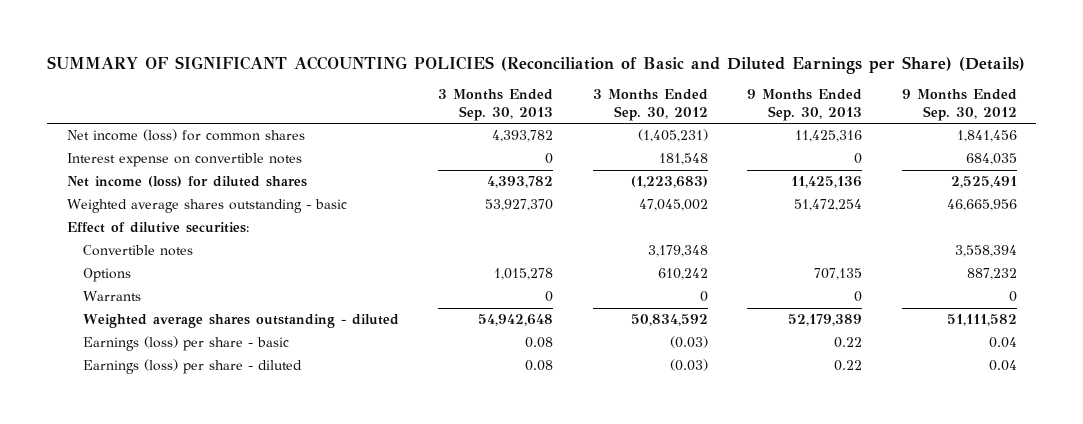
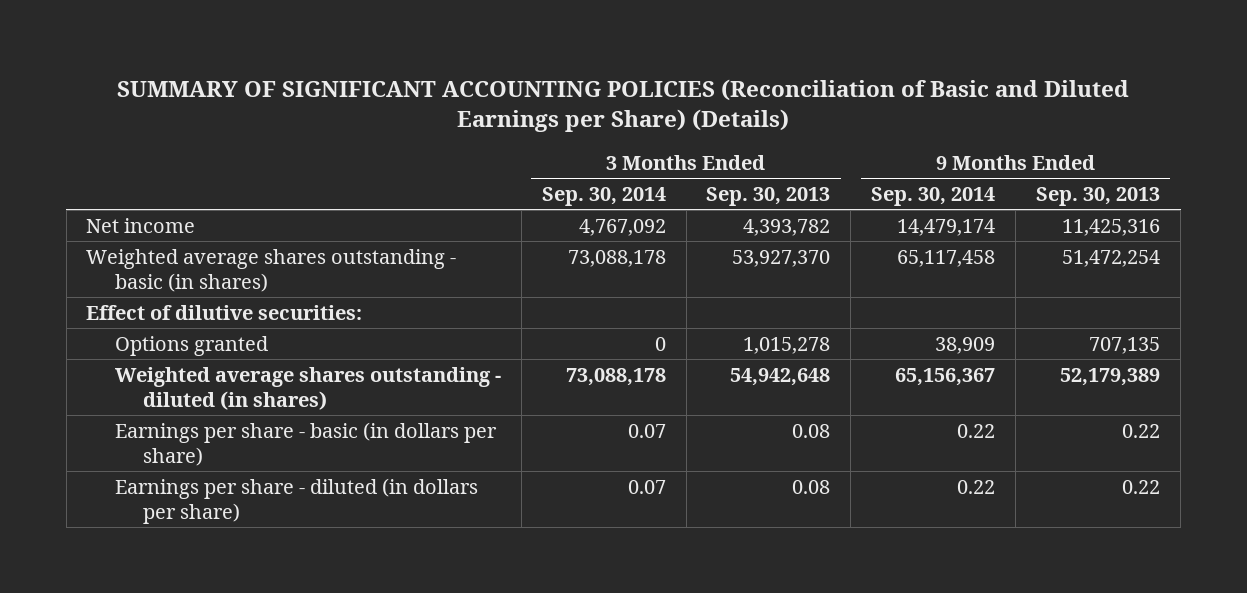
- | 3 Months Ended Sep. 30, 2013 | 3 Months Ended Sep. 30, 2012 | 9 Months Ended Sep. 30, 2013 | 9 Months Ended Sep. 30, 2012
+ | 3 Months Ended Sep. 30, 2014 | 3 Months Ended Sep. 30, 2013 | 9 Months Ended Sep. 30, 2014 | 9 Months Ended Sep. 30, 2013
- Net income (loss) for common shares | 4,393,782 | (1,405,231) | 11,425,316 | 1,841,456
- Interest expense on convertible notes | 0 | 181,548 | 0 | 684,035
- Net income (loss) for diluted shares | 4,393,782 | (1,223,683) | 11,425,136 | 2,525,491
- Weighted average shares outstanding - basic | 53,927,370 | 47,045,002 | 51,472,254 | 46,665,956
+ Net income | 4,767,092 | 4,393,782 | 14,479,174 | 11,425,316
+ Weighted average shares outstanding - basic (in shares) | 73,088,178 | 53,927,370 | 65,117,458 | 51,472,254
- Convertible notes | | 3,179,348 | | 3,558,394
- Options | 1,015,278 | 610,242 | 707,135 | 887,232
- Warrants | 0 | 0 | 0 | 0
- Weighted average shares outstanding - diluted | 54,942,648 | 50,834,592 | 52,179,389 | 51,111,582
- Earnings (loss) per share - basic | 0.08 | (0.03) | 0.22 | 0.04
- Earnings (loss) per share - diluted | 0.08 | (0.03) | 0.22 | 0.04
+ Options granted | 0 | 1,015,278 | 38,909 | 707,135
+ Weighted average shares outstanding - diluted (in shares) | 73,088,178 | 54,942,648 | 65,156,367 | 52,179,389
+ Earnings per share - basic (in dollars per share) | 0.07 | 0.08 | 0.22 | 0.22
+ Earnings per share - diluted (in dollars per share) | 0.07 | 0.08 | 0.22 | 0.22

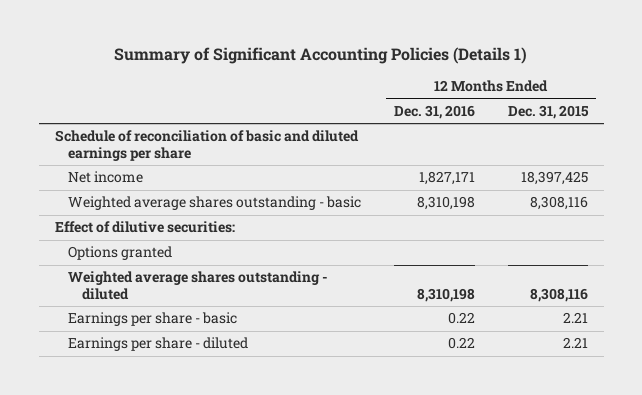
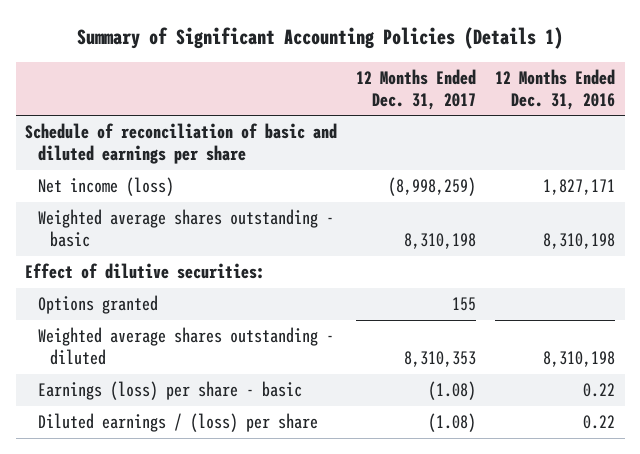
- | 12 Months Ended Dec. 31, 2016 | 12 Months Ended Dec. 31, 2015
+ | 12 Months Ended Dec. 31, 2017 | 12 Months Ended Dec. 31, 2016
- Net income | 1,827,171 | 18,397,425
+ Net income (loss) | (8,998,259) | 1,827,171
- Earnings per share - basic | 0.22 | 2.21
- Earnings per share - diluted | 0.22 | 2.21
+ Earnings (loss) per share - basic | (1.08) | 0.22
+ Diluted earnings / (loss) per share | (1.08) | 0.22

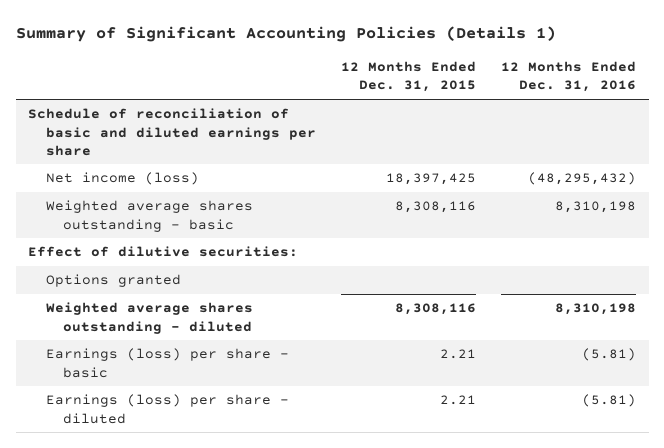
- | 12 Months Ended Dec. 31, 2017 | 12 Months Ended Dec. 31, 2016
+ | 12 Months Ended Dec. 31, 2015 | 12 Months Ended Dec. 31, 2016
- Net income (loss) | (8,998,259) | 1,827,171
+ Net income (loss) | 18,397,425 | (48,295,432)
- Earnings (loss) per share - basic | (1.08) | 0.22
- Diluted earnings / (loss) per share | (1.08) | 0.22
+ Earnings (loss) per share - basic | 2.21 | (5.81)
+ Earnings (loss) per share - diluted | 2.21 | (5.81)

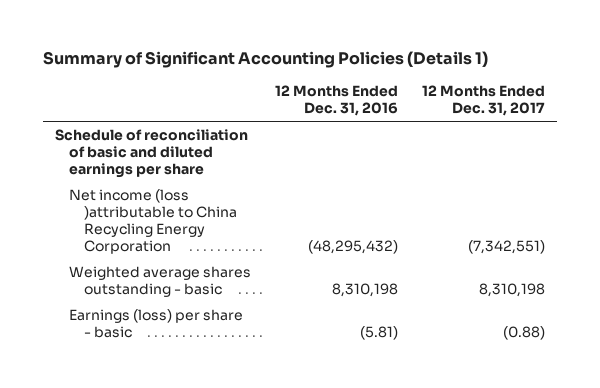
- | 12 Months Ended Dec. 31, 2015 | 12 Months Ended Dec. 31, 2016
+ | 12 Months Ended Dec. 31, 2016 | 12 Months Ended Dec. 31, 2017
- Net income (loss) | 18,397,425 | (48,295,432)
+ Net income (loss )attributable to China Recycling Energy Corporation | (48,295,432) | (7,342,551)
- Effect of dilutive securities:
- Options granted
- Weighted average shares outstanding - diluted | 8,308,116 | 8,310,198
- Earnings (loss) per share - diluted | 2.21 | (5.81)

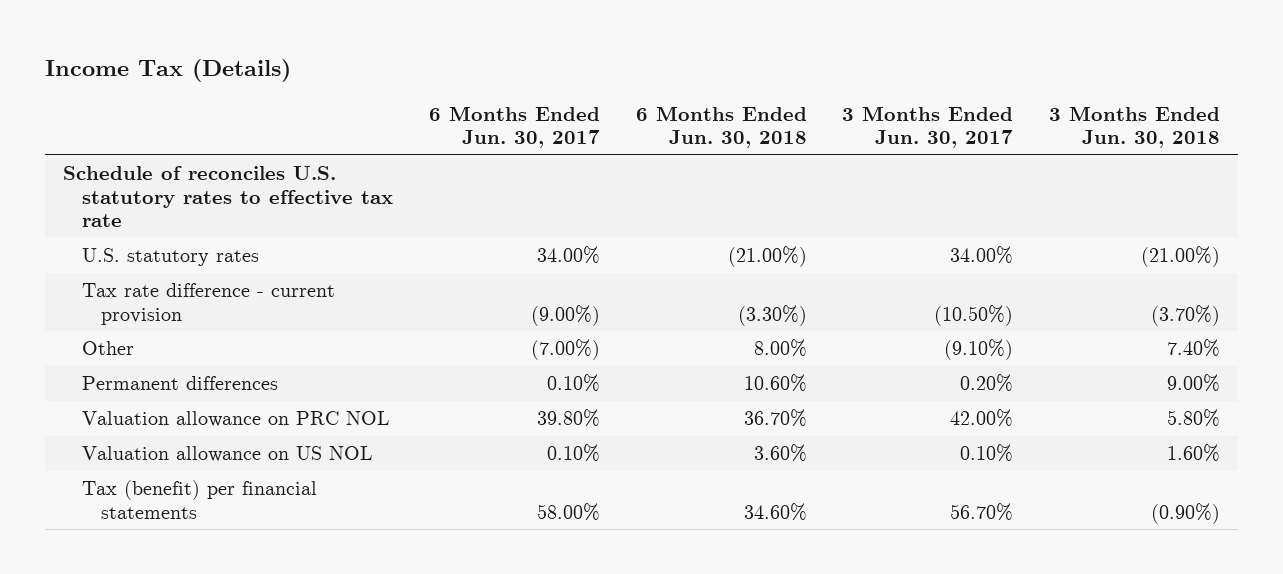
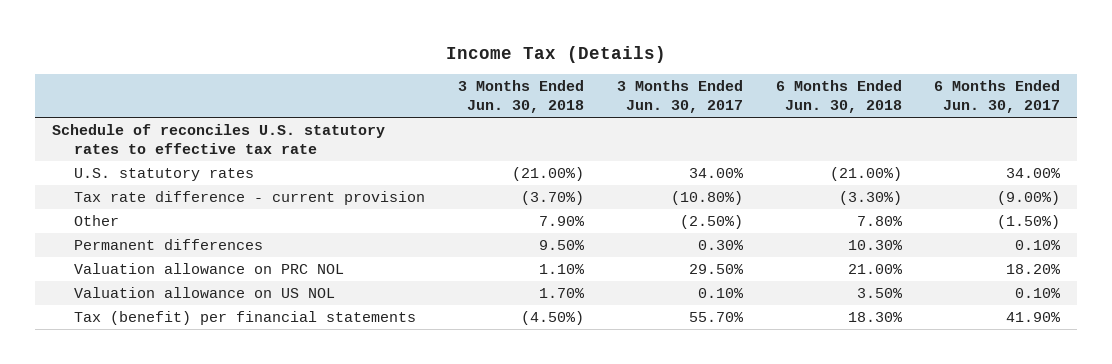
- | 6 Months Ended Jun. 30, 2017 | 6 Months Ended Jun. 30, 2018 | 3 Months Ended Jun. 30, 2017 | 3 Months Ended Jun. 30, 2018
+ | 3 Months Ended Jun. 30, 2018 | 3 Months Ended Jun. 30, 2017 | 6 Months Ended Jun. 30, 2018 | 6 Months Ended Jun. 30, 2017
- Tax rate difference - current provision | (9.00%) | (3.30%) | (10.50%) | (3.70%)
- Other | (7.00%) | 8.00% | (9.10%) | 7.40%
- Permanent differences | 0.10% | 10.60% | 0.20% | 9.00%
- Valuation allowance on PRC NOL | 39.80% | 36.70% | 42.00% | 5.80%
- Valuation allowance on US NOL | 0.10% | 3.60% | 0.10% | 1.60%
- Tax (benefit) per financial statements | 58.00% | 34.60% | 56.70% | (0.90%)
+ Tax rate difference - current provision | (3.70%) | (10.80%) | (3.30%) | (9.00%)
+ Other | 7.90% | (2.50%) | 7.80% | (1.50%)
+ Permanent differences | 9.50% | 0.30% | 10.30% | 0.10%
+ Valuation allowance on PRC NOL | 1.10% | 29.50% | 21.00% | 18.20%
+ Valuation allowance on US NOL | 1.70% | 0.10% | 3.50% | 0.10%
+ Tax (benefit) per financial statements | (4.50%) | 55.70% | 18.30% | 41.90%

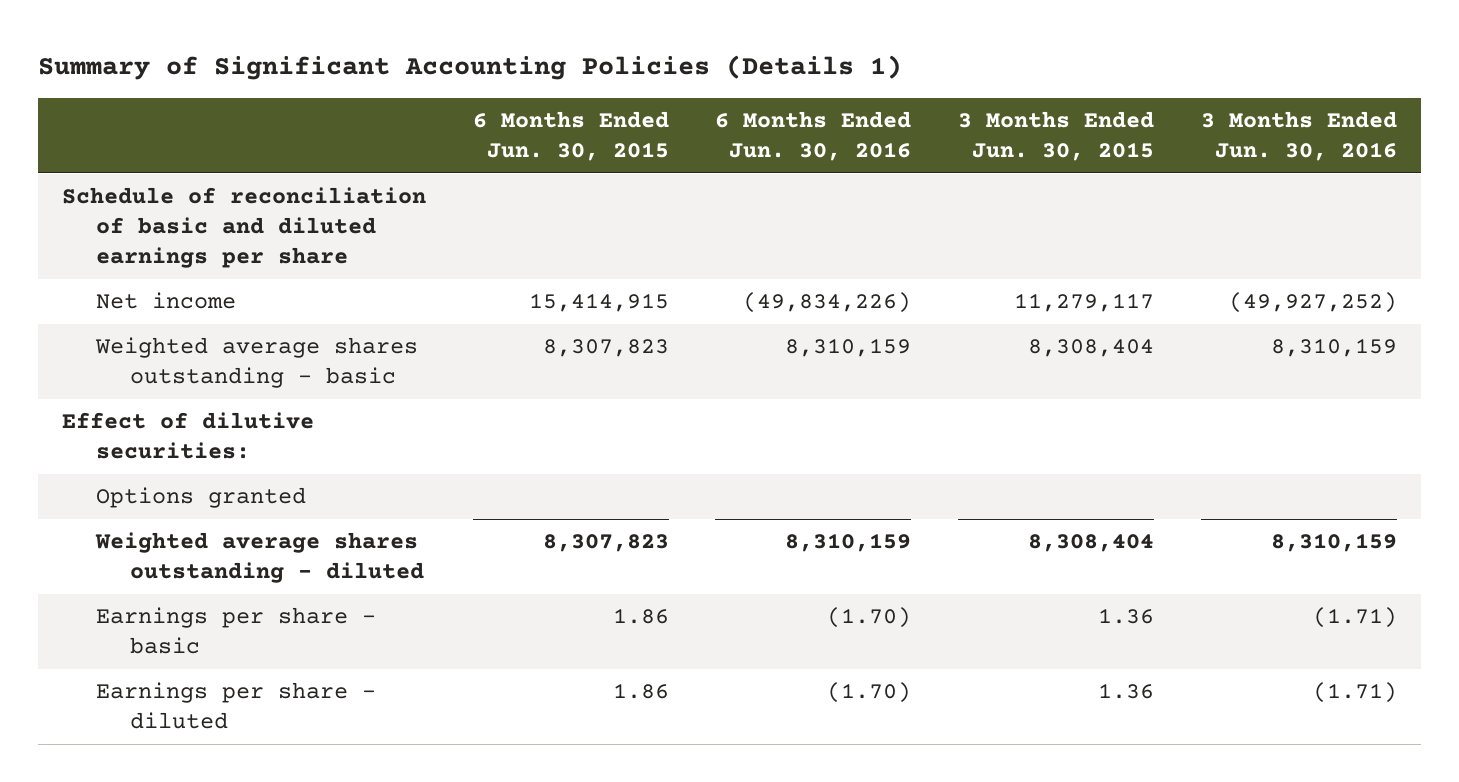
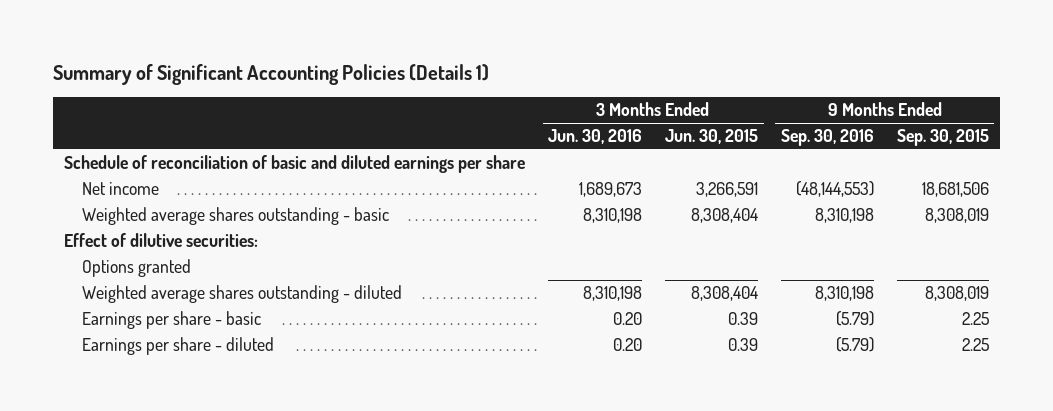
- | 6 Months Ended Jun. 30, 2015 | 6 Months Ended Jun. 30, 2016 | 3 Months Ended Jun. 30, 2015 | 3 Months Ended Jun. 30, 2016
+ | 3 Months Ended Jun. 30, 2016 | 3 Months Ended Jun. 30, 2015 | 9 Months Ended Sep. 30, 2016 | 9 Months Ended Sep. 30, 2015
- Net income | 15,414,915 | (49,834,226) | 11,279,117 | (49,927,252)
- Weighted average shares outstanding - basic | 8,307,823 | 8,310,159 | 8,308,404 | 8,310,159
+ Net income | 1,689,673 | 3,266,591 | (48,144,553) | 18,681,506
+ Weighted average shares outstanding - basic | 8,310,198 | 8,308,404 | 8,310,198 | 8,308,019
- Weighted average shares outstanding - diluted | 8,307,823 | 8,310,159 | 8,308,404 | 8,310,159
- Earnings per share - basic | 1.86 | (1.70) | 1.36 | (1.71)
- Earnings per share - diluted | 1.86 | (1.70) | 1.36 | (1.71)
+ Weighted average shares outstanding - diluted | 8,310,198 | 8,308,404 | 8,310,198 | 8,308,019
+ Earnings per share - basic | 0.20 | 0.39 | (5.79) | 2.25
+ Earnings per share - diluted | 0.20 | 0.39 | (5.79) | 2.25

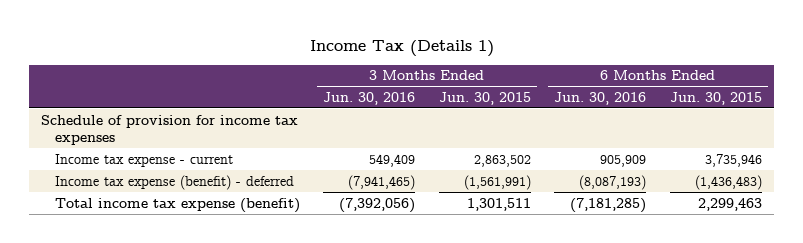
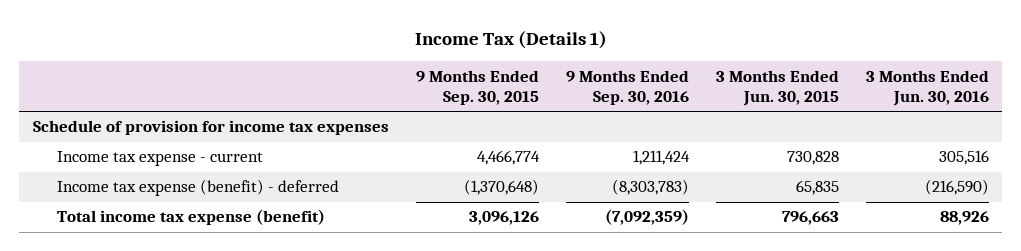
- | 3 Months Ended Jun. 30, 2016 | 3 Months Ended Jun. 30, 2015 | 6 Months Ended Jun. 30, 2016 | 6 Months Ended Jun. 30, 2015
+ | 9 Months Ended Sep. 30, 2015 | 9 Months Ended Sep. 30, 2016 | 3 Months Ended Jun. 30, 2015 | 3 Months Ended Jun. 30, 2016
- Income tax expense - current | 549,409 | 2,863,502 | 905,909 | 3,735,946
- Income tax expense (benefit) - deferred | (7,941,465) | (1,561,991) | (8,087,193) | (1,436,483)
- Total income tax expense (benefit) | (7,392,056) | 1,301,511 | (7,181,285) | 2,299,463
+ Income tax expense - current | 4,466,774 | 1,211,424 | 730,828 | 305,516
+ Income tax expense (benefit) - deferred | (1,370,648) | (8,303,783) | 65,835 | (216,590)
+ Total income tax expense (benefit) | 3,096,126 | (7,092,359) | 796,663 | 88,926

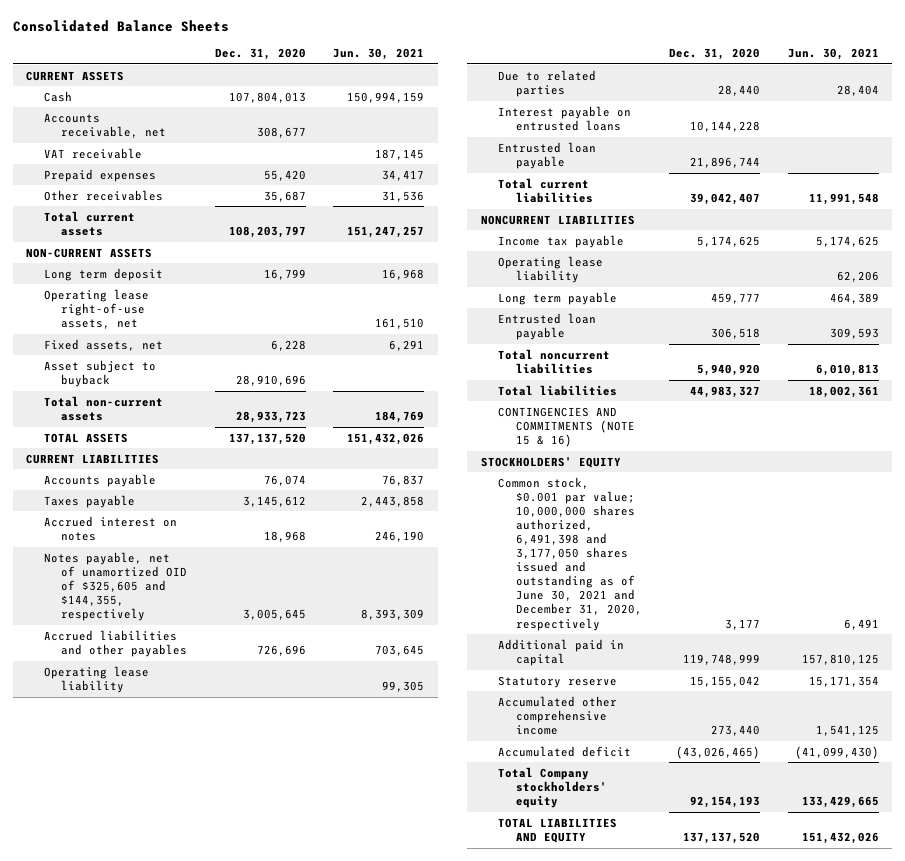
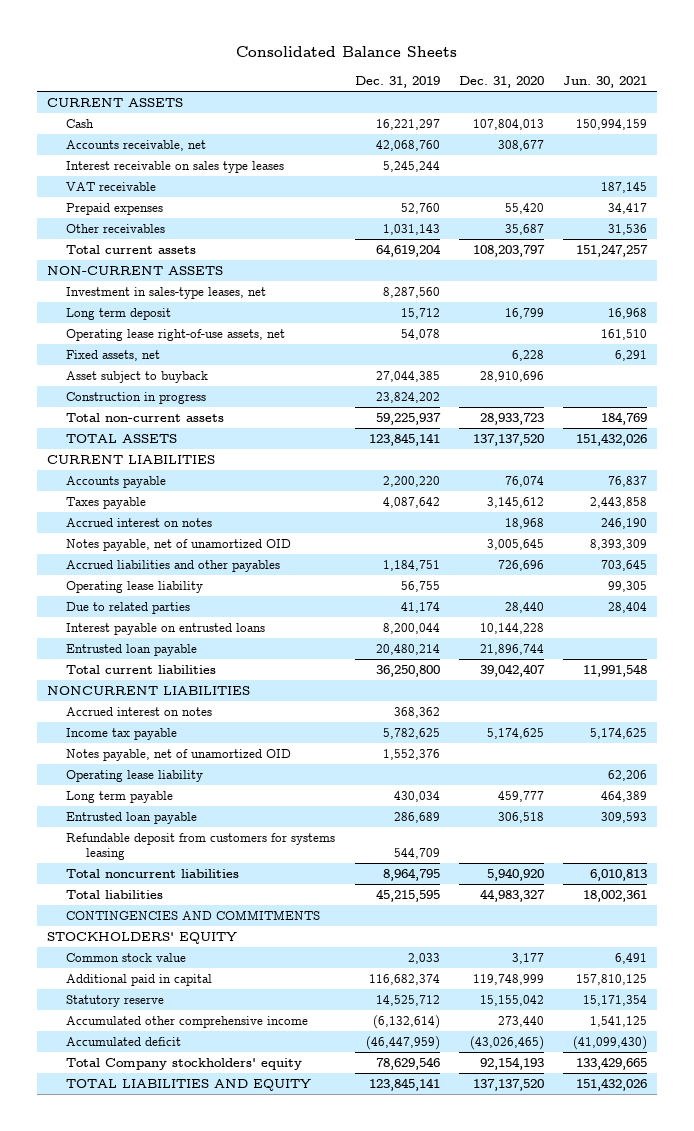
- | Dec. 31, 2020 | Jun. 30, 2021
+ | Dec. 31, 2019 | Dec. 31, 2020 | Jun. 30, 2021
+ Interest receivable on sales type leases | 5,245,244 | |
+ Investment in sales-type leases, net | 8,287,560 | |
+ Construction in progress | 23,824,202 | |
- Notes payable, net of unamortized OID of $325,605 and $144,355, respectively | 3,005,645 | 8,393,309
+ Notes payable, net of unamortized OID | | 3,005,645 | 8,393,309
+ Accrued interest on notes | 368,362 | |
+ Notes payable, net of unamortized OID | 1,552,376 | |
+ Refundable deposit from customers for systems leasing | 544,709 | |
- CONTINGENCIES AND COMMITMENTS (NOTE 15 & 16)
+ CONTINGENCIES AND COMMITMENTS
- Common stock, $0.001 par value; 10,000,000 shares authorized, 6,491,398 and 3,177,050 shares issued and outstanding as of June 30, 2021 and December 31, 2020, respectively | 3,177 | 6,491
+ Common stock value | 2,033 | 3,177 | 6,491

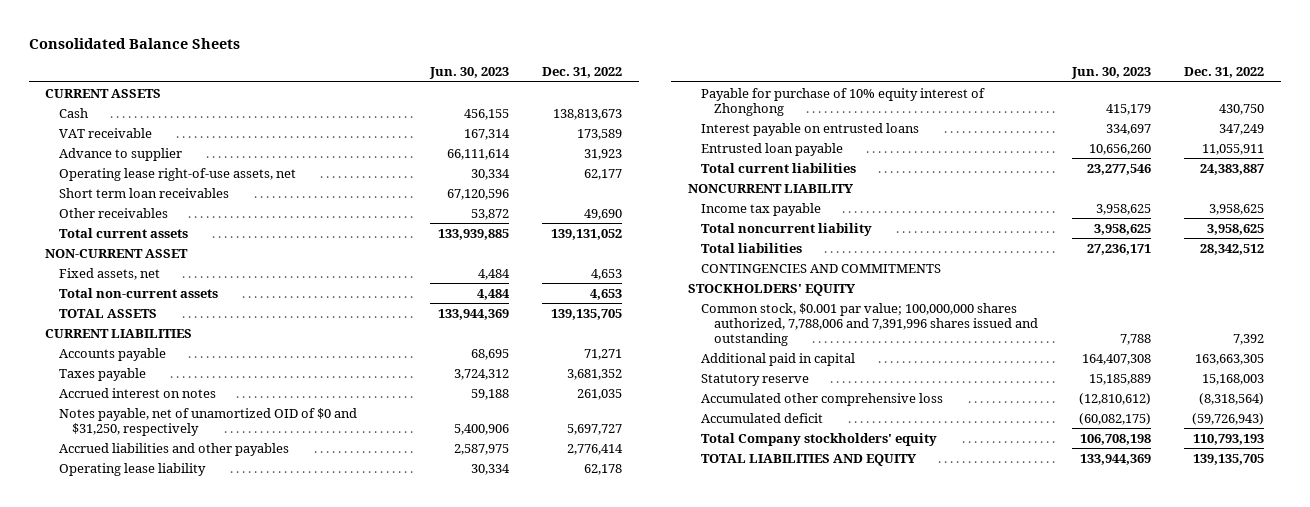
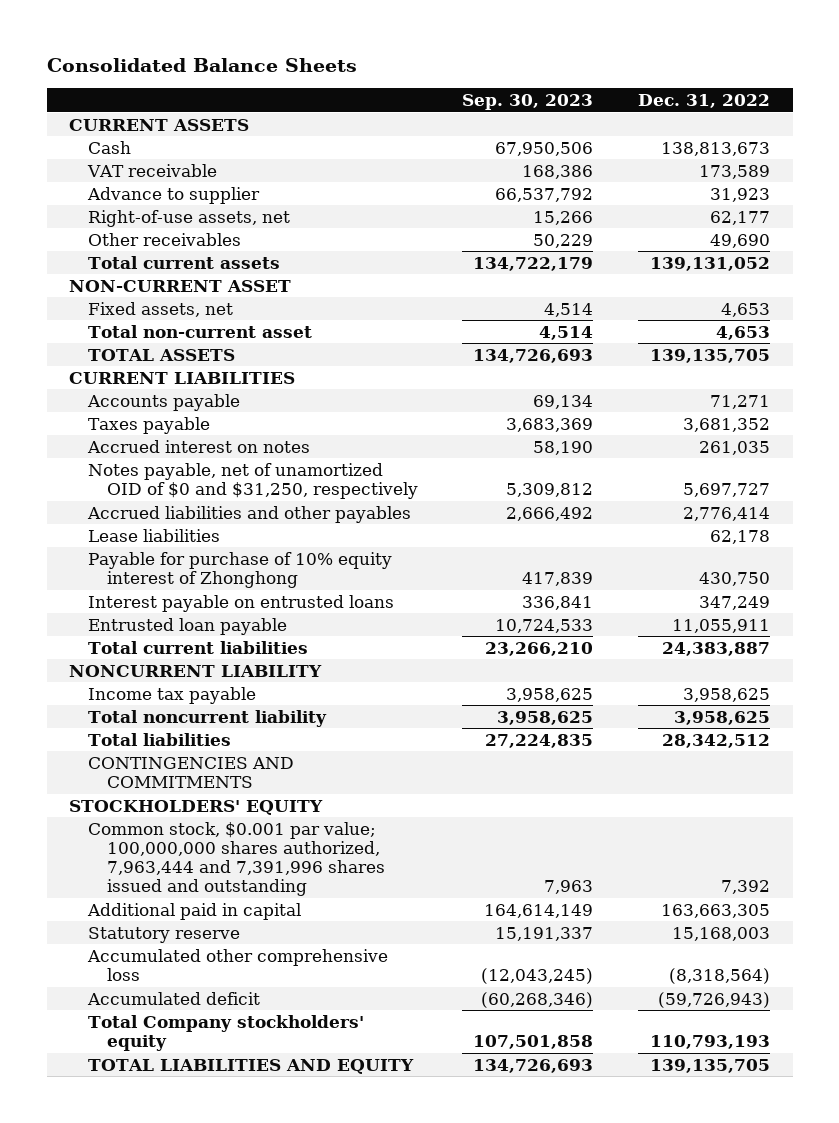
- | Jun. 30, 2023 | Dec. 31, 2022
+ | Sep. 30, 2023 | Dec. 31, 2022
- Operating lease right-of-use assets, net | 30,334 | 62,177
- Short term loan receivables | 67,120,596 |
+ Right-of-use assets, net | 15,266 | 62,177
- Total non-current assets | 4,484 | 4,653
+ Total non-current asset | 4,514 | 4,653
- Operating lease liability | 30,334 | 62,178
+ Lease liabilities | | 62,178
- Common stock, $0.001 par value; 100,000,000 shares authorized, 7,788,006 and 7,391,996 shares issued and outstanding | 7,788 | 7,392
+ Common stock, $0.001 par value; 100,000,000 shares authorized, 7,963,444 and 7,391,996 shares issued and outstanding | 7,963 | 7,392

